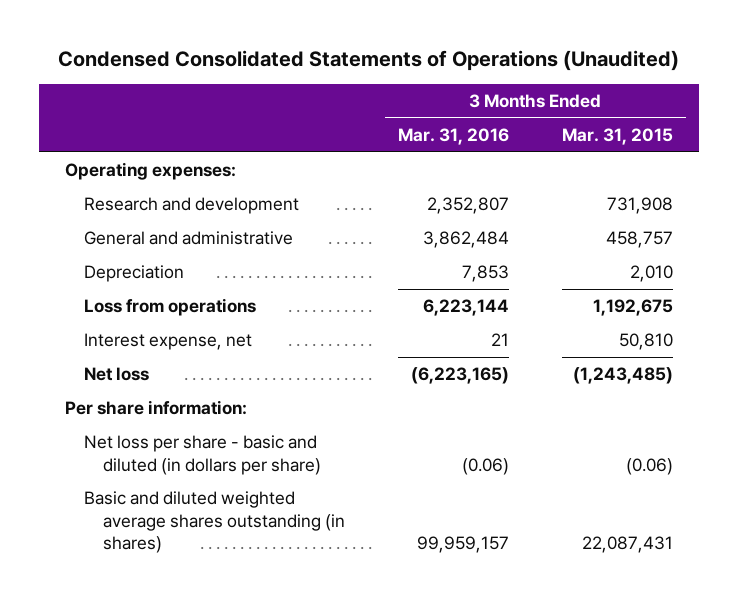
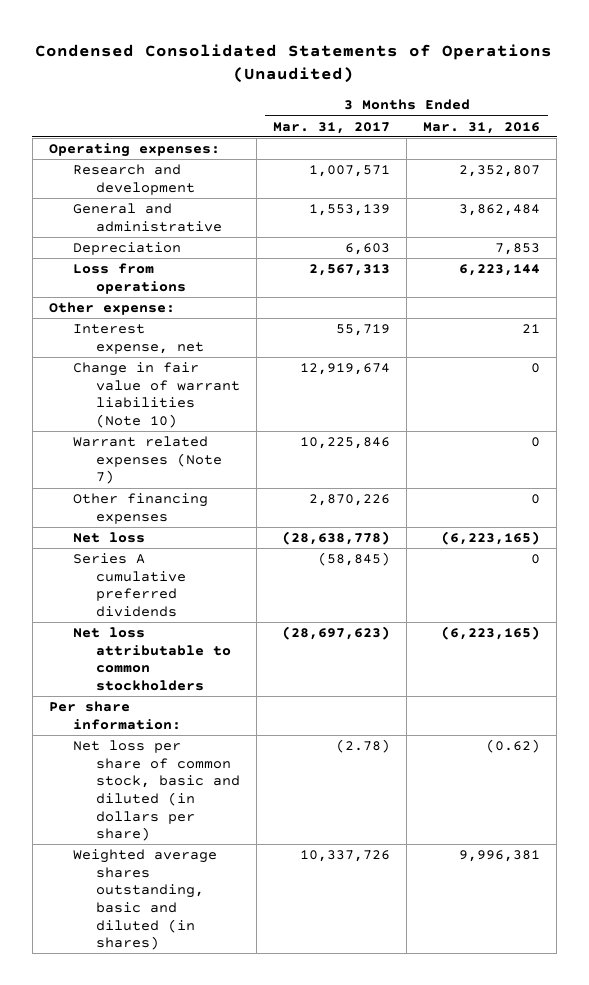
- | 3 Months Ended Mar. 31, 2016 | 3 Months Ended Mar. 31, 2015
+ | 3 Months Ended Mar. 31, 2017 | 3 Months Ended Mar. 31, 2016
+ Other expense:
+ Change in fair value of warrant liabilities (Note 10) | 12,919,674 | 0
+ Warrant related expenses (Note 7) | 10,225,846 | 0
+ Other financing expenses | 2,870,226 | 0
+ Series A cumulative preferred dividends | (58,845) | 0
+ Net loss attributable to common stockholders | (28,697,623) | (6,223,165)
- Net loss per share - basic and diluted (in dollars per share) | (0.06) | (0.06)
- Basic and diluted weighted average shares outstanding (in shares) | 99,959,157 | 22,087,431
+ Net loss per share of common stock, basic and diluted (in dollars per share) | (2.78) | (0.62)
+ Weighted average shares outstanding, basic and diluted (in shares) | 10,337,726 | 9,996,381

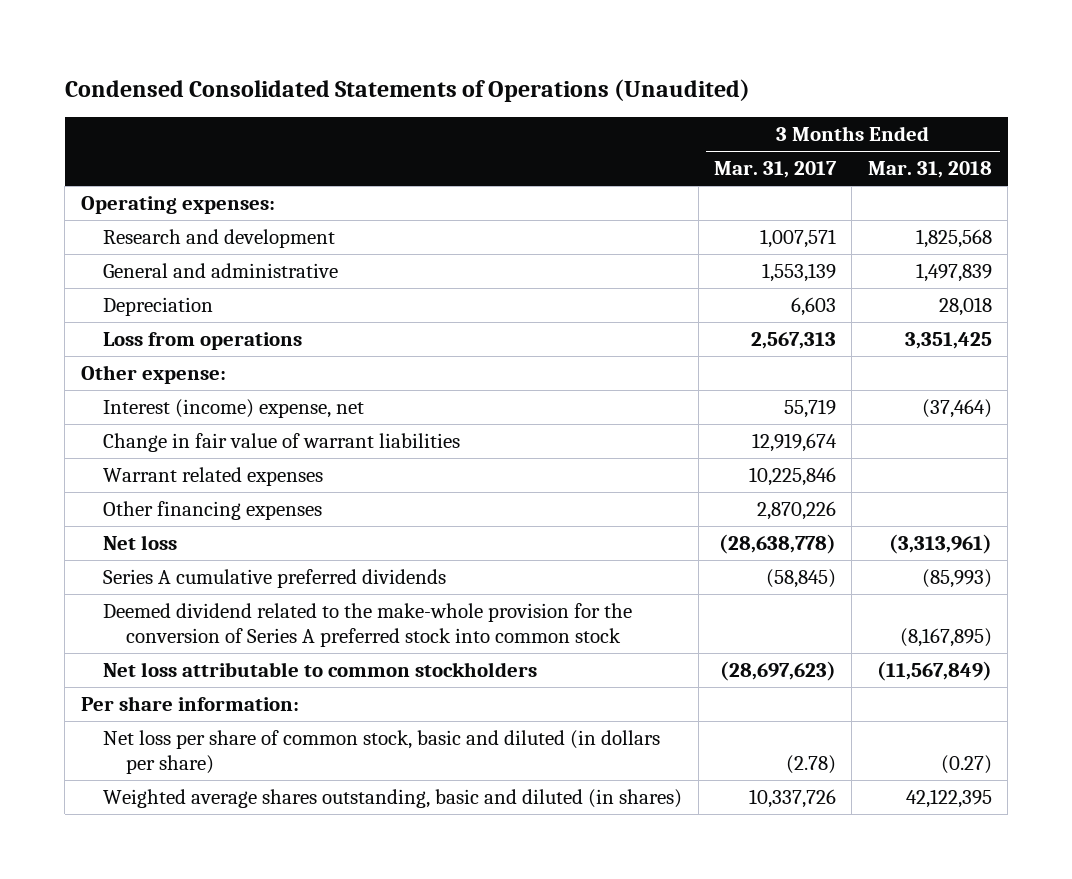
- | 3 Months Ended Mar. 31, 2017 | 3 Months Ended Mar. 31, 2016
+ | 3 Months Ended Mar. 31, 2017 | 3 Months Ended Mar. 31, 2018
- Interest expense, net | 55,719 | 21
- Change in fair value of warrant liabilities (Note 10) | 12,919,674 | 0
- Warrant related expenses (Note 7) | 10,225,846 | 0
+ Interest (income) expense, net | 55,719 | (37,464)
+ Change in fair value of warrant liabilities | 12,919,674 |
+ Warrant related expenses | 10,225,846 |
+ Deemed dividend related to the make-whole provision for the conversion of Series A preferred stock into common stock | | (8,167,895)

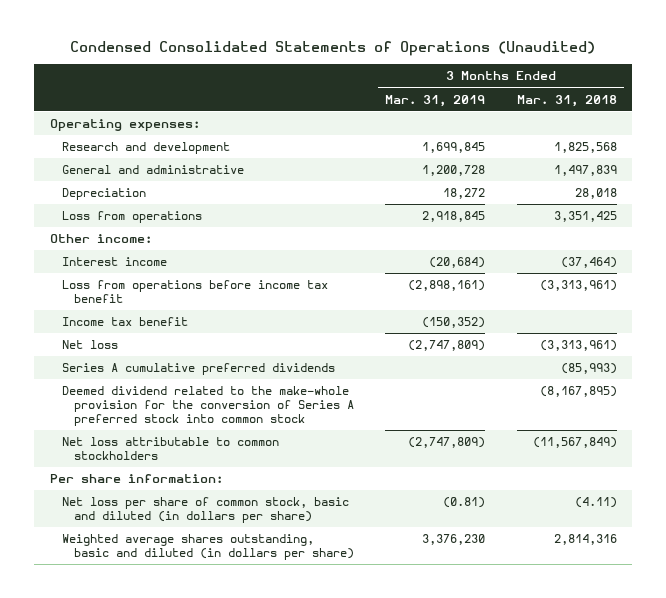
- | 3 Months Ended Mar. 31, 2017 | 3 Months Ended Mar. 31, 2018
+ | 3 Months Ended Mar. 31, 2019 | 3 Months Ended Mar. 31, 2018
- Other expense:
- Interest (income) expense, net | 55,719 | (37,464)
- Change in fair value of warrant liabilities | 12,919,674 |
- Warrant related expenses | 10,225,846 |
- Other financing expenses | 2,870,226 |
+ Other income:
+ Interest income | (20,684) | (37,464)
+ Loss from operations before income tax benefit | (2,898,161) | (3,313,961)
+ Income tax benefit | (150,352) |
- Net loss per share of common stock, basic and diluted (in dollars per share) | (2.78) | (0.27)
- Weighted average shares outstanding, basic and diluted (in shares) | 10,337,726 | 42,122,395
+ Net loss per share of common stock, basic and diluted (in dollars per share) | (0.81) | (4.11)
+ Weighted average shares outstanding, basic and diluted (in dollars per share) | 3,376,230 | 2,814,316

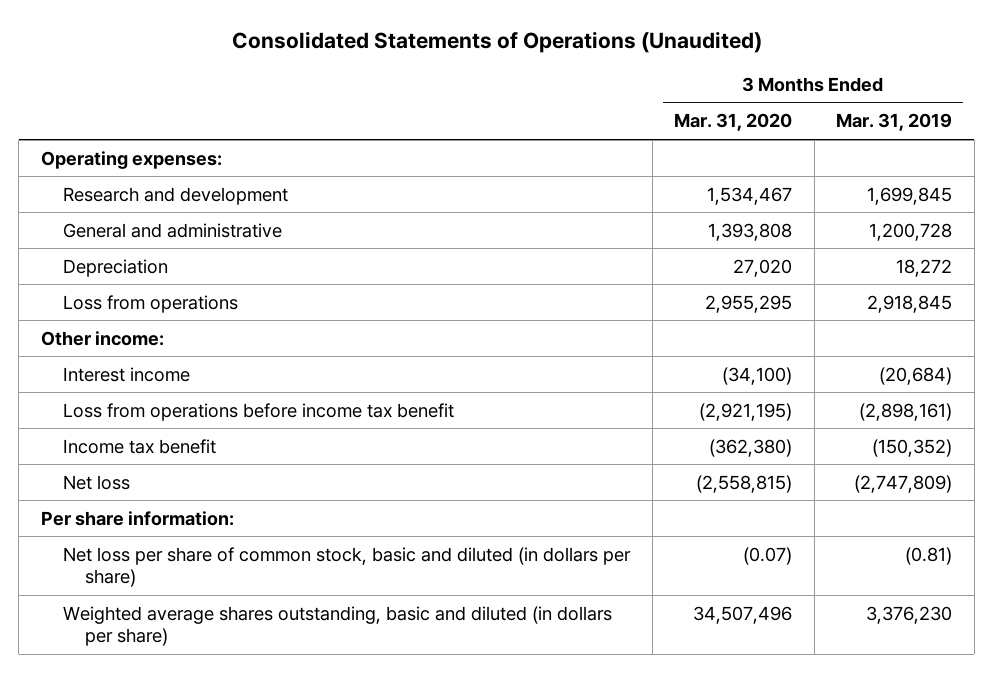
- Condensed Consolidated Statements of Operations (Unaudited)
+ Consolidated Statements of Operations (Unaudited)
- | 3 Months Ended Mar. 31, 2019 | 3 Months Ended Mar. 31, 2018
+ | 3 Months Ended Mar. 31, 2020 | 3 Months Ended Mar. 31, 2019
- Series A cumulative preferred dividends | | (85,993)
- Deemed dividend related to the make-whole provision for the conversion of Series A preferred stock into common stock | | (8,167,895)
- Net loss attributable to common stockholders | (2,747,809) | (11,567,849)

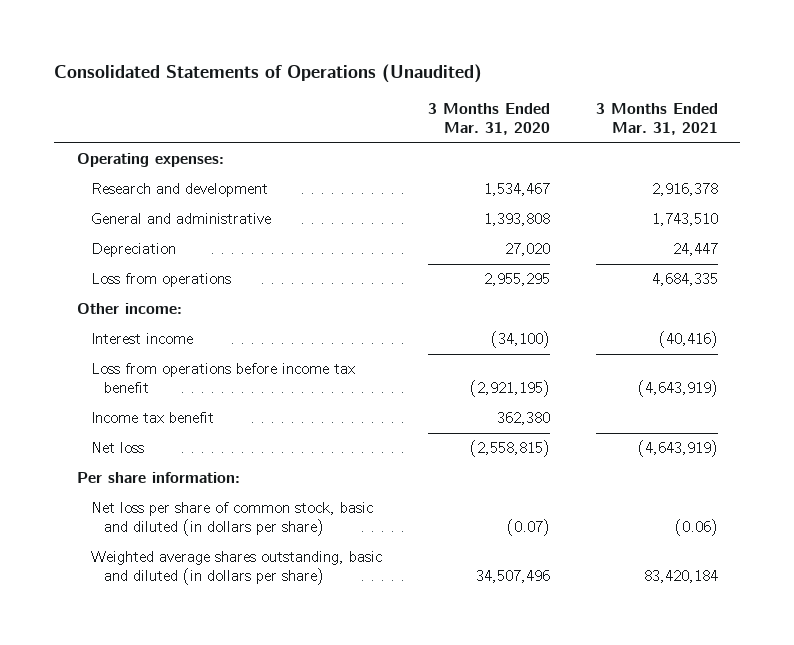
- | 3 Months Ended Mar. 31, 2020 | 3 Months Ended Mar. 31, 2019
+ | 3 Months Ended Mar. 31, 2020 | 3 Months Ended Mar. 31, 2021
- Income tax benefit | (362,380) | (150,352)
+ Income tax benefit | 362,380 |

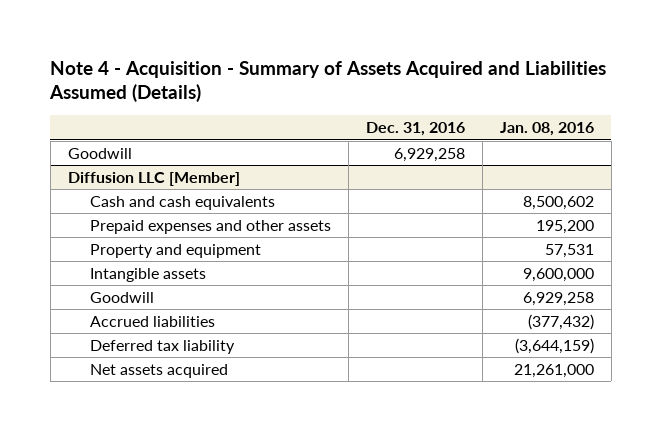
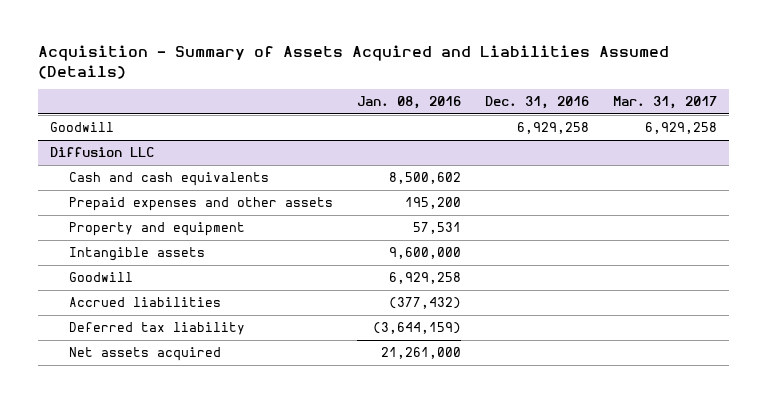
- Note 4 - Acquisition - Summary of Assets Acquired and Liabilities Assumed (Details)
+ Acquisition - Summary of Assets Acquired and Liabilities Assumed (Details)
- | Dec. 31, 2016 | Jan. 08, 2016
+ | Jan. 08, 2016 | Dec. 31, 2016 | Mar. 31, 2017
- Diffusion LLC [Member]
+ Diffusion LLC

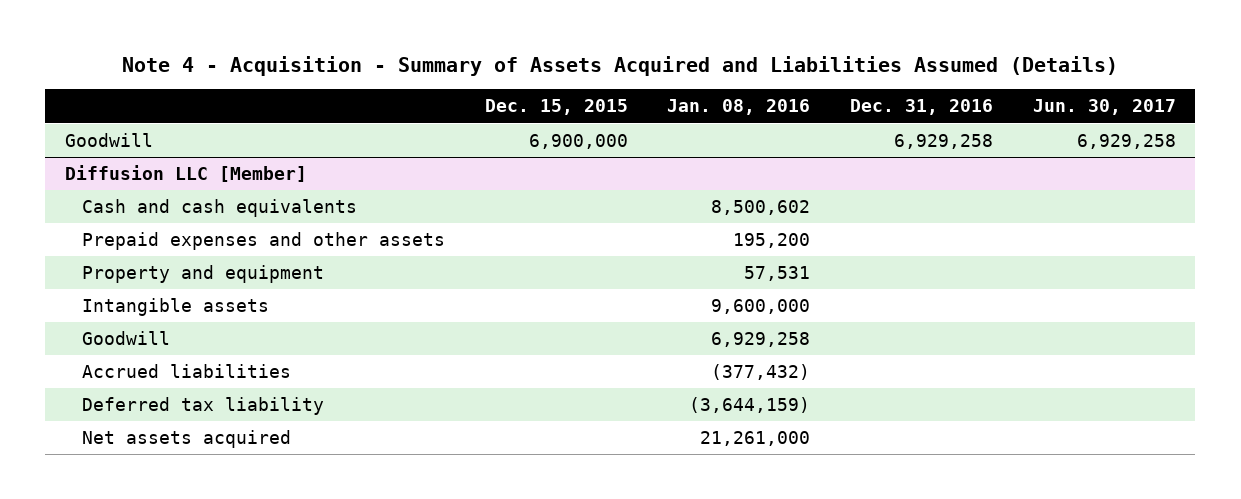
- Acquisition - Summary of Assets Acquired and Liabilities Assumed (Details)
+ Note 4 - Acquisition - Summary of Assets Acquired and Liabilities Assumed (Details)
- | Jan. 08, 2016 | Dec. 31, 2016 | Mar. 31, 2017
+ | Dec. 15, 2015 | Jan. 08, 2016 | Dec. 31, 2016 | Jun. 30, 2017
- Diffusion LLC
+ Diffusion LLC [Member]

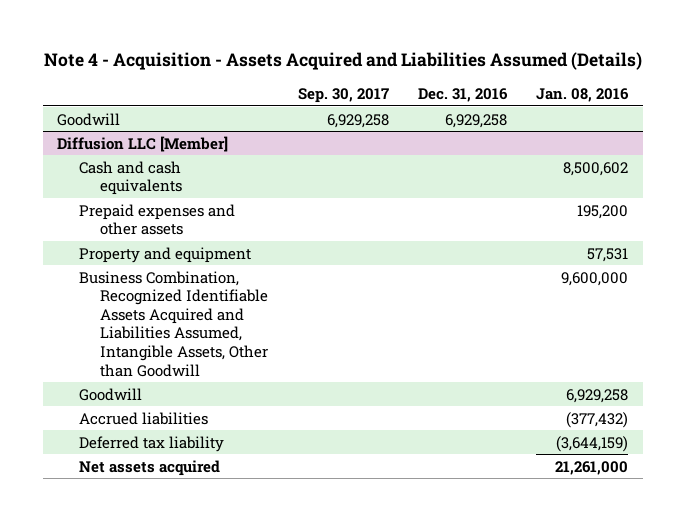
- Note 4 - Acquisition - Summary of Assets Acquired and Liabilities Assumed (Details)
+ Note 4 - Acquisition - Assets Acquired and Liabilities Assumed (Details)
- | Dec. 15, 2015 | Jan. 08, 2016 | Dec. 31, 2016 | Jun. 30, 2017
+ | Sep. 30, 2017 | Dec. 31, 2016 | Jan. 08, 2016
@ Diffusion LLC [Member]
- Intangible assets | | 9,600,000 | |
+ Business Combination, Recognized Identifiable Assets Acquired and Liabilities Assumed, Intangible Assets, Other than Goodwill | | | 9,600,000

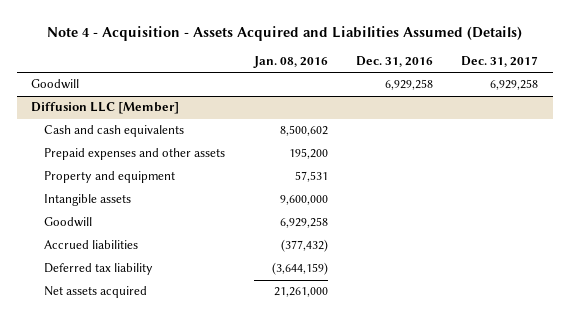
- | Sep. 30, 2017 | Dec. 31, 2016 | Jan. 08, 2016
+ | Jan. 08, 2016 | Dec. 31, 2016 | Dec. 31, 2017
@ Diffusion LLC [Member]
- Business Combination, Recognized Identifiable Assets Acquired and Liabilities Assumed, Intangible Assets, Other than Goodwill | | | 9,600,000
+ Intangible assets | 9,600,000 | |

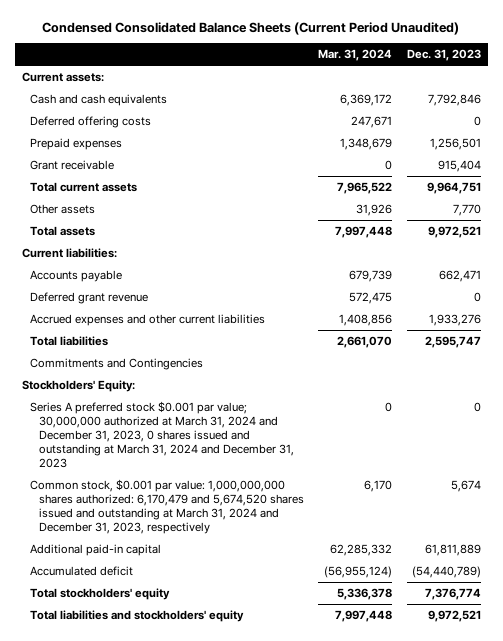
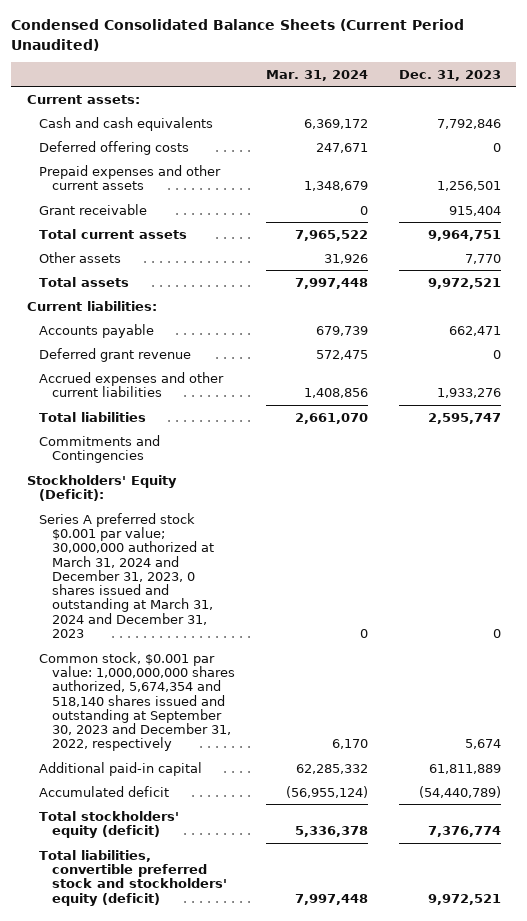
- Prepaid expenses | 1,348,679 | 1,256,501
+ Prepaid expenses and other current assets | 1,348,679 | 1,256,501
- Stockholders' Equity:
+ Stockholders' Equity (Deficit):
- Common stock, $0.001 par value: 1,000,000,000 shares authorized: 6,170,479 and 5,674,520 shares issued and outstanding at March 31, 2024 and December 31, 2023, respectively | 6,170 | 5,674
+ Common stock, $0.001 par value: 1,000,000,000 shares authorized, 5,674,354 and 518,140 shares issued and outstanding at September 30, 2023 and December 31, 2022, respectively | 6,170 | 5,674
- Total stockholders' equity | 5,336,378 | 7,376,774
- Total liabilities and stockholders' equity | 7,997,448 | 9,972,521
+ Total stockholders' equity (deficit) | 5,336,378 | 7,376,774
+ Total liabilities, convertible preferred stock and stockholders' equity (deficit) | 7,997,448 | 9,972,521

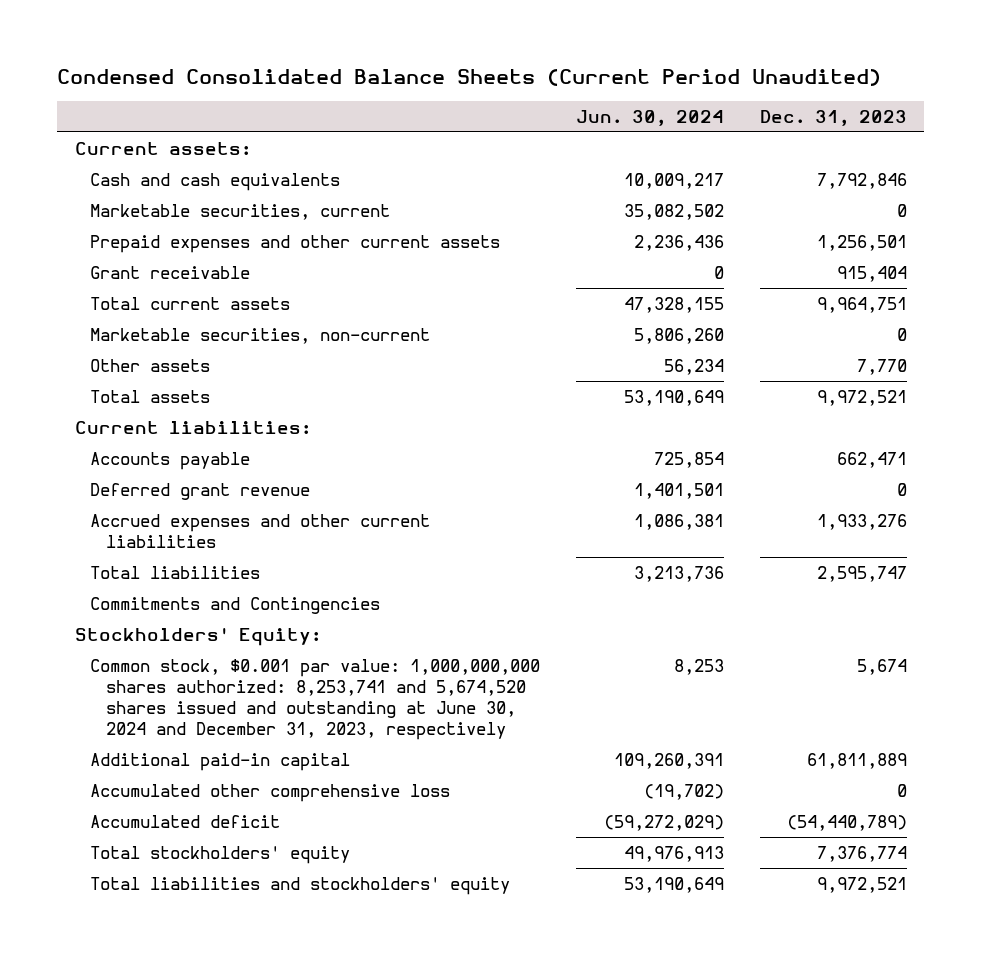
- | Mar. 31, 2024 | Dec. 31, 2023
+ | Jun. 30, 2024 | Dec. 31, 2023
- Deferred offering costs | 247,671 | 0
+ Marketable securities, current | 35,082,502 | 0
+ Marketable securities, non-current | 5,806,260 | 0
- Stockholders' Equity (Deficit):
- Series A preferred stock $0.001 par value; 30,000,000 authorized at March 31, 2024 and December 31, 2023, 0 shares issued and outstanding at March 31, 2024 and December 31, 2023 | 0 | 0
- Common stock, $0.001 par value: 1,000,000,000 shares authorized, 5,674,354 and 518,140 shares issued and outstanding at September 30, 2023 and December 31, 2022, respectively | 6,170 | 5,674
+ Stockholders' Equity:
+ Common stock, $0.001 par value: 1,000,000,000 shares authorized: 8,253,741 and 5,674,520 shares issued and outstanding at June 30, 2024 and December 31, 2023, respectively | 8,253 | 5,674
+ Accumulated other comprehensive loss | (19,702) | 0
- Total stockholders' equity (deficit) | 5,336,378 | 7,376,774
- Total liabilities, convertible preferred stock and stockholders' equity (deficit) | 7,997,448 | 9,972,521
+ Total stockholders' equity | 49,976,913 | 7,376,774
+ Total liabilities and stockholders' equity | 53,190,649 | 9,972,521

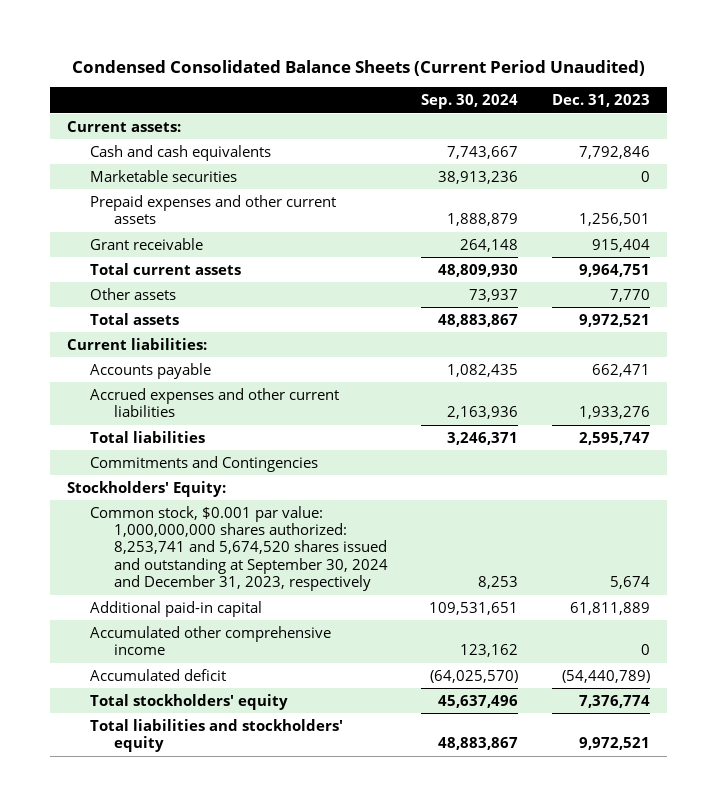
- | Jun. 30, 2024 | Dec. 31, 2023
+ | Sep. 30, 2024 | Dec. 31, 2023
- Marketable securities, current | 35,082,502 | 0
+ Marketable securities | 38,913,236 | 0
- Marketable securities, non-current | 5,806,260 | 0
- Deferred grant revenue | 1,401,501 | 0
- Common stock, $0.001 par value: 1,000,000,000 shares authorized: 8,253,741 and 5,674,520 shares issued and outstanding at June 30, 2024 and December 31, 2023, respectively | 8,253 | 5,674
+ Common stock, $0.001 par value: 1,000,000,000 shares authorized: 8,253,741 and 5,674,520 shares issued and outstanding at September 30, 2024 and December 31, 2023, respectively | 8,253 | 5,674
- Accumulated other comprehensive loss | (19,702) | 0
+ Accumulated other comprehensive income | 123,162 | 0

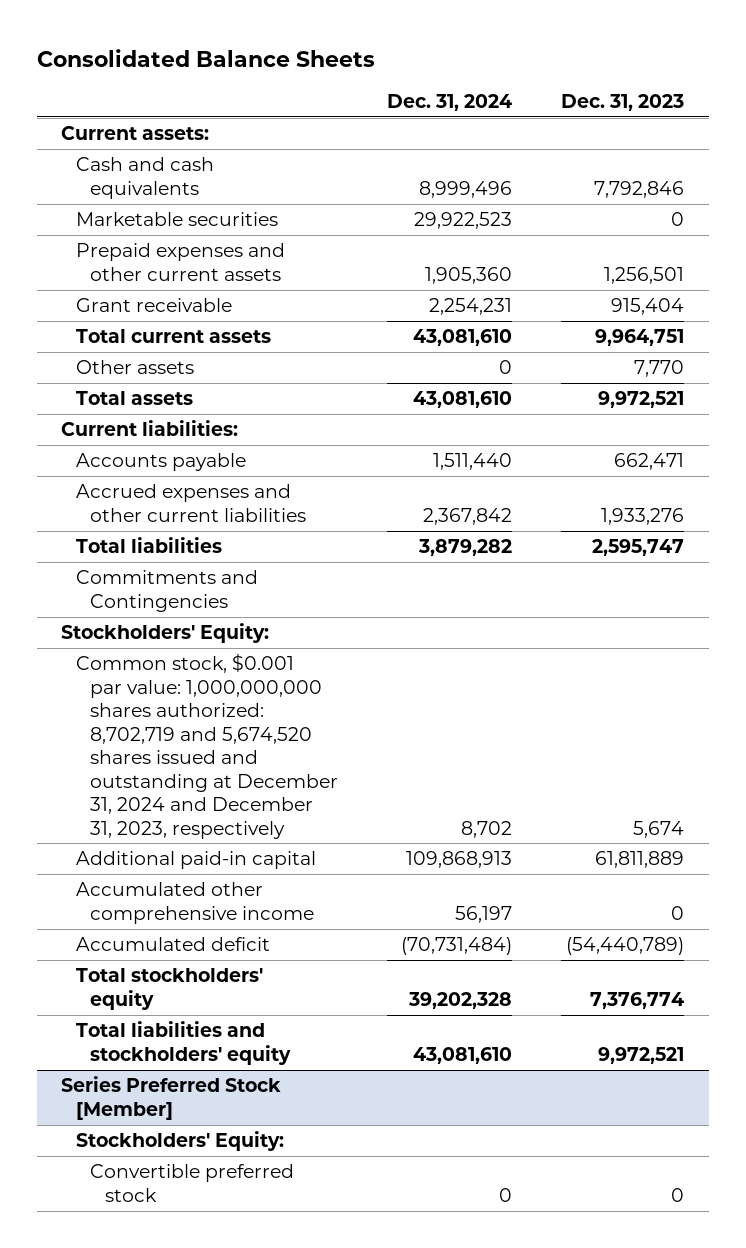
- Condensed Consolidated Balance Sheets (Current Period Unaudited)
+ Consolidated Balance Sheets
- | Sep. 30, 2024 | Dec. 31, 2023
+ | Dec. 31, 2024 | Dec. 31, 2023
- Common stock, $0.001 par value: 1,000,000,000 shares authorized: 8,253,741 and 5,674,520 shares issued and outstanding at September 30, 2024 and December 31, 2023, respectively | 8,253 | 5,674
+ Common stock, $0.001 par value: 1,000,000,000 shares authorized: 8,702,719 and 5,674,520 shares issued and outstanding at December 31, 2024 and December 31, 2023, respectively | 8,702 | 5,674
+ Series Preferred Stock [Member]
+ Stockholders' Equity:
+ Convertible preferred stock | 0 | 0

